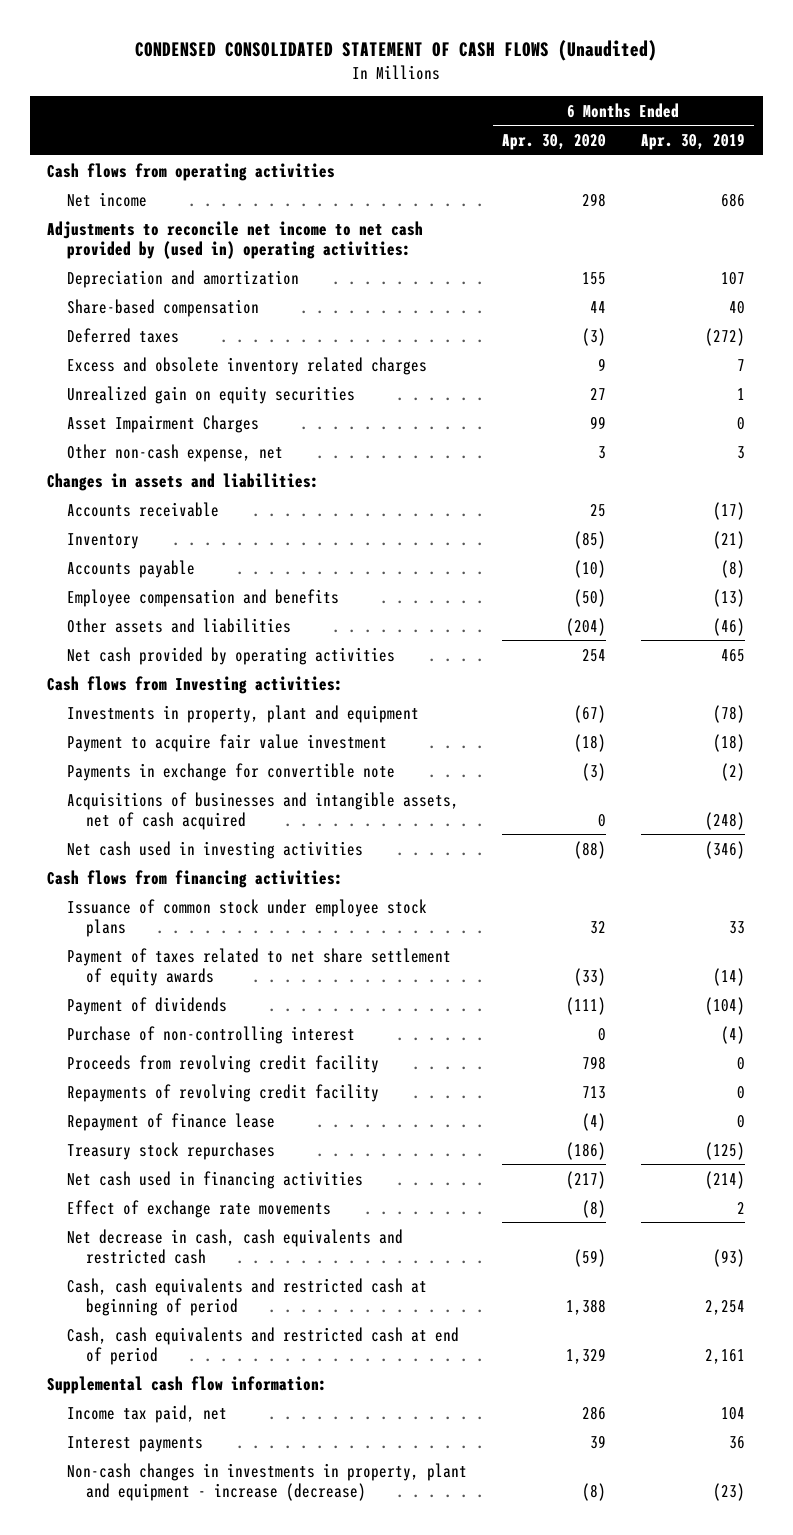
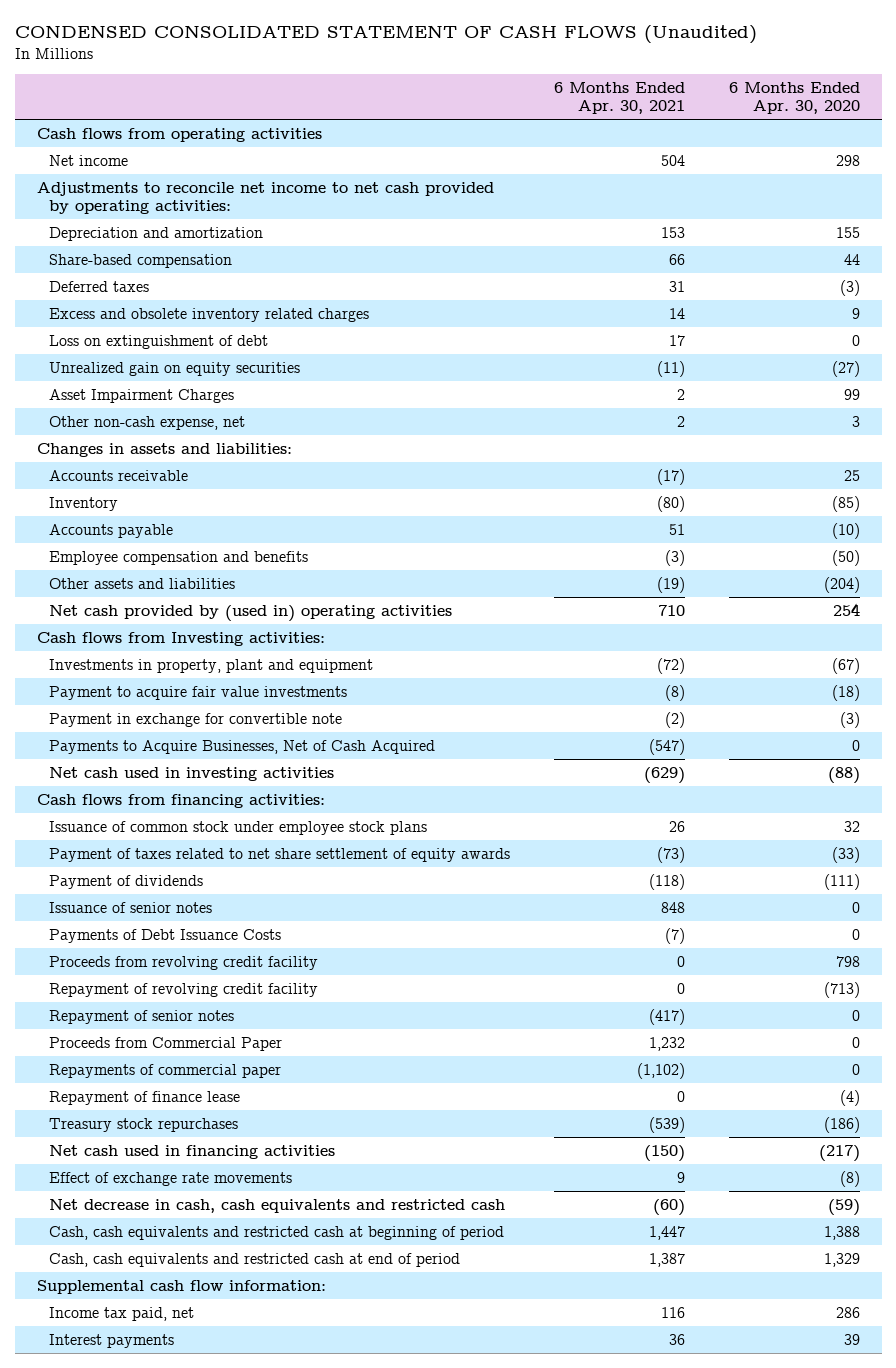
- | 6 Months Ended Apr. 30, 2020 | 6 Months Ended Apr. 30, 2019
+ | 6 Months Ended Apr. 30, 2021 | 6 Months Ended Apr. 30, 2020
- Adjustments to reconcile net income to net cash provided by (used in) operating activities:
+ Adjustments to reconcile net income to net cash provided by operating activities:
- Unrealized gain on equity securities | 27 | 1
+ Loss on extinguishment of debt | 17 | 0
+ Unrealized gain on equity securities | (11) | (27)
- Net cash provided by operating activities | 254 | 465
+ Net cash provided by (used in) operating activities | 710 | 254
- Payment to acquire fair value investment | (18) | (18)
- Payments in exchange for convertible note | (3) | (2)
- Acquisitions of businesses and intangible assets, net of cash acquired | 0 | (248)
+ Payment to acquire fair value investments | (8) | (18)
+ Payment in exchange for convertible note | (2) | (3)
+ Payments to Acquire Businesses, Net of Cash Acquired | (547) | 0
- Purchase of non-controlling interest | 0 | (4)
+ Issuance of senior notes | 848 | 0
+ Payments of Debt Issuance Costs | (7) | 0
- Repayments of revolving credit facility | 713 | 0
+ Repayment of revolving credit facility | 0 | (713)
+ Repayment of senior notes | (417) | 0
+ Proceeds from Commercial Paper | 1,232 | 0
+ Repayments of commercial paper | (1,102) | 0
- Non-cash changes in investments in property, plant and equipment - increase (decrease) | (8) | (23)

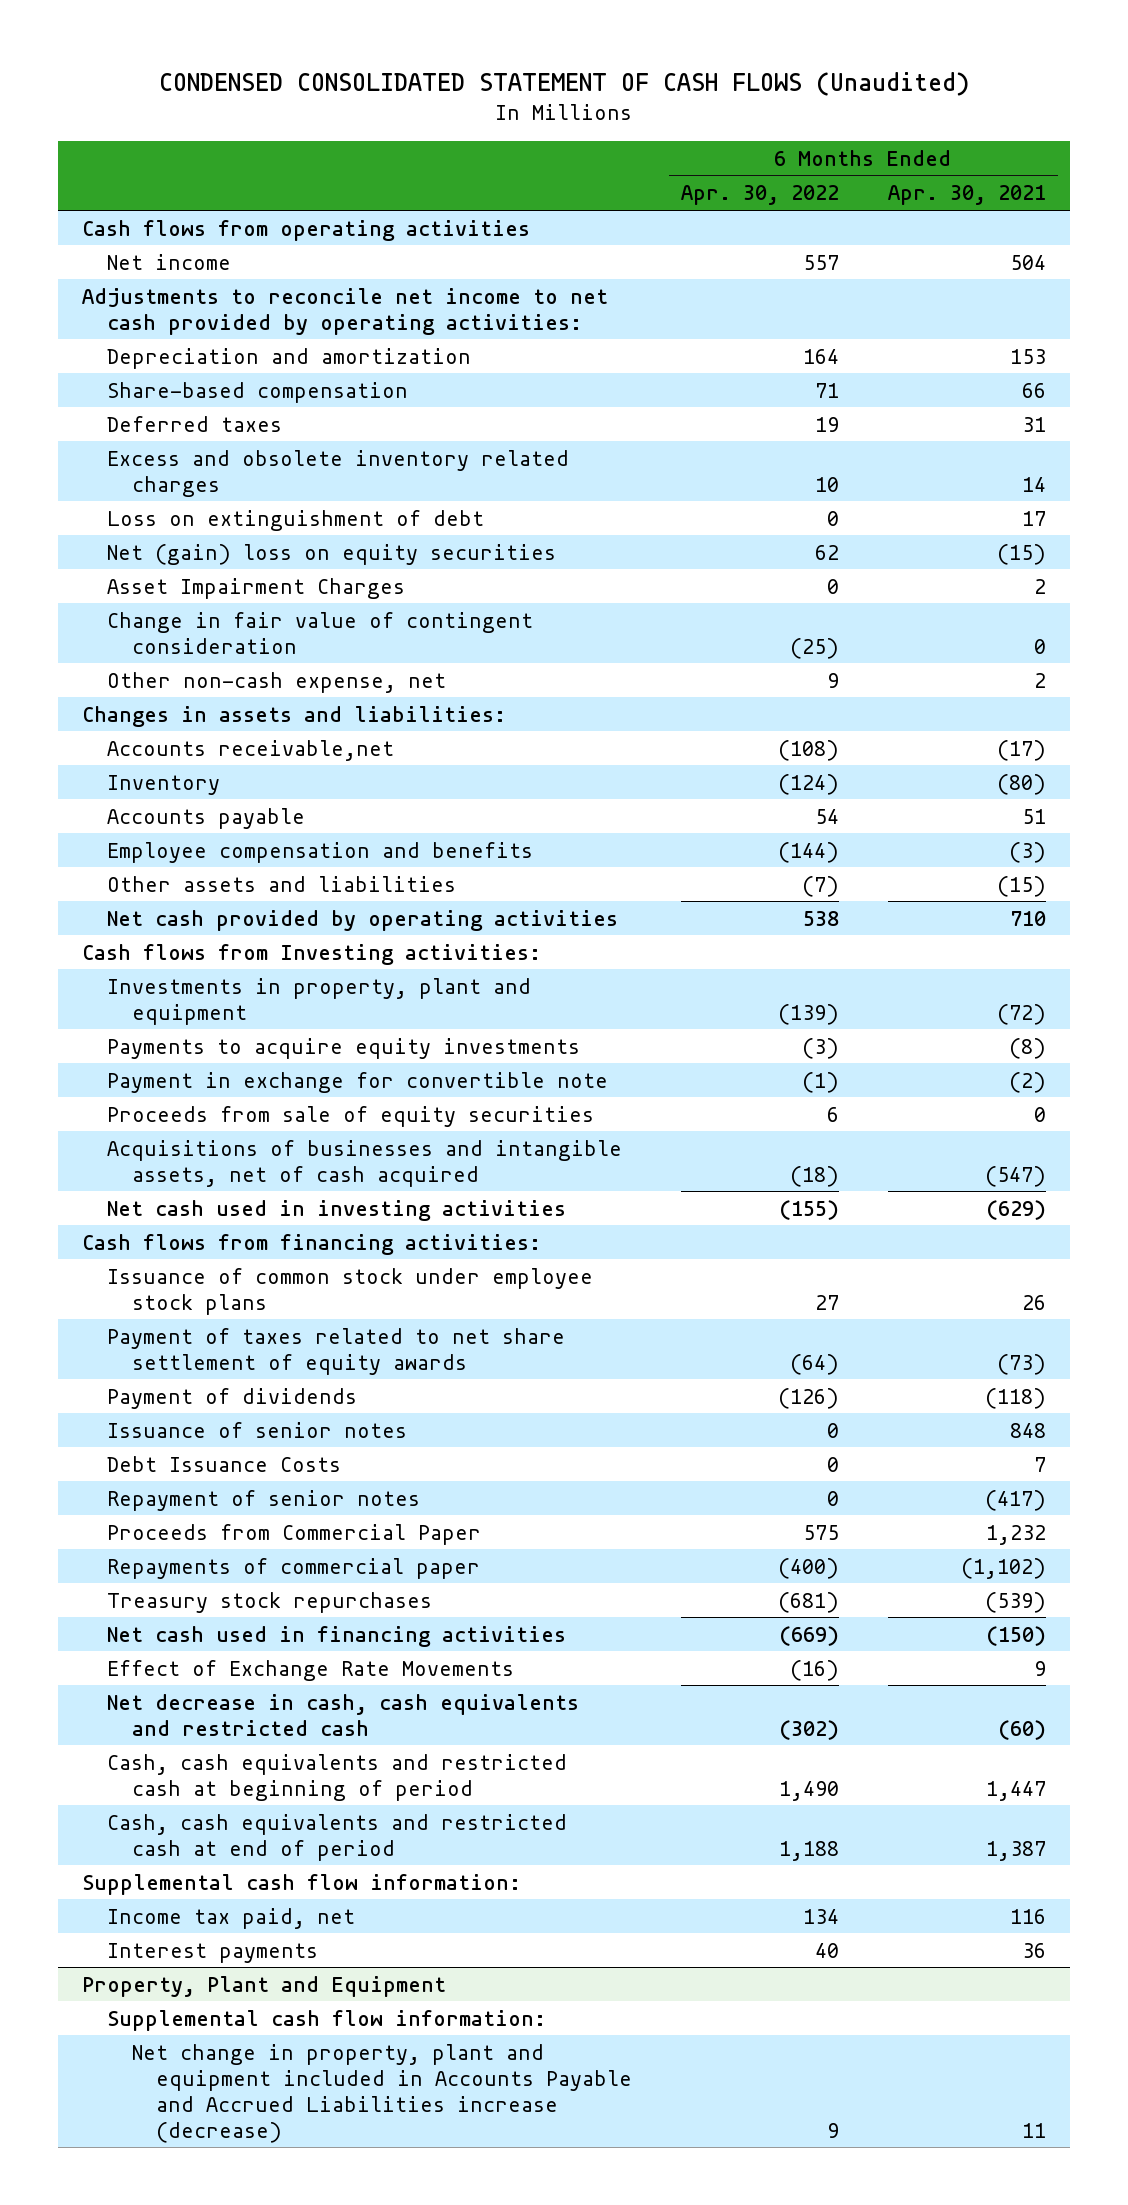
- | 6 Months Ended Apr. 30, 2021 | 6 Months Ended Apr. 30, 2020
+ | 6 Months Ended Apr. 30, 2022 | 6 Months Ended Apr. 30, 2021
- Unrealized gain on equity securities | (11) | (27)
+ Net (gain) loss on equity securities | 62 | (15)
+ Change in fair value of contingent consideration | (25) | 0
- Accounts receivable | (17) | 25
+ Accounts receivable,net | (108) | (17)
- Other assets and liabilities | (19) | (204)
- Net cash provided by (used in) operating activities | 710 | 254
+ Other assets and liabilities | (7) | (15)
+ Net cash provided by operating activities | 538 | 710
- Payment to acquire fair value investments | (8) | (18)
+ Payments to acquire equity investments | (3) | (8)
- Payments to Acquire Businesses, Net of Cash Acquired | (547) | 0
+ Proceeds from sale of equity securities | 6 | 0
+ Acquisitions of businesses and intangible assets, net of cash acquired | (18) | (547)
- Payments of Debt Issuance Costs | (7) | 0
- Proceeds from revolving credit facility | 0 | 798
- Repayment of revolving credit facility | 0 | (713)
+ Debt Issuance Costs | 0 | 7
- Repayment of finance lease | 0 | (4)
- Effect of exchange rate movements | 9 | (8)
+ Effect of Exchange Rate Movements | (16) | 9
+ Property, Plant and Equipment
+ Supplemental cash flow information:
+ Net change in property, plant and equipment included in Accounts Payable and Accrued Liabilities increase (decrease) | 9 | 11

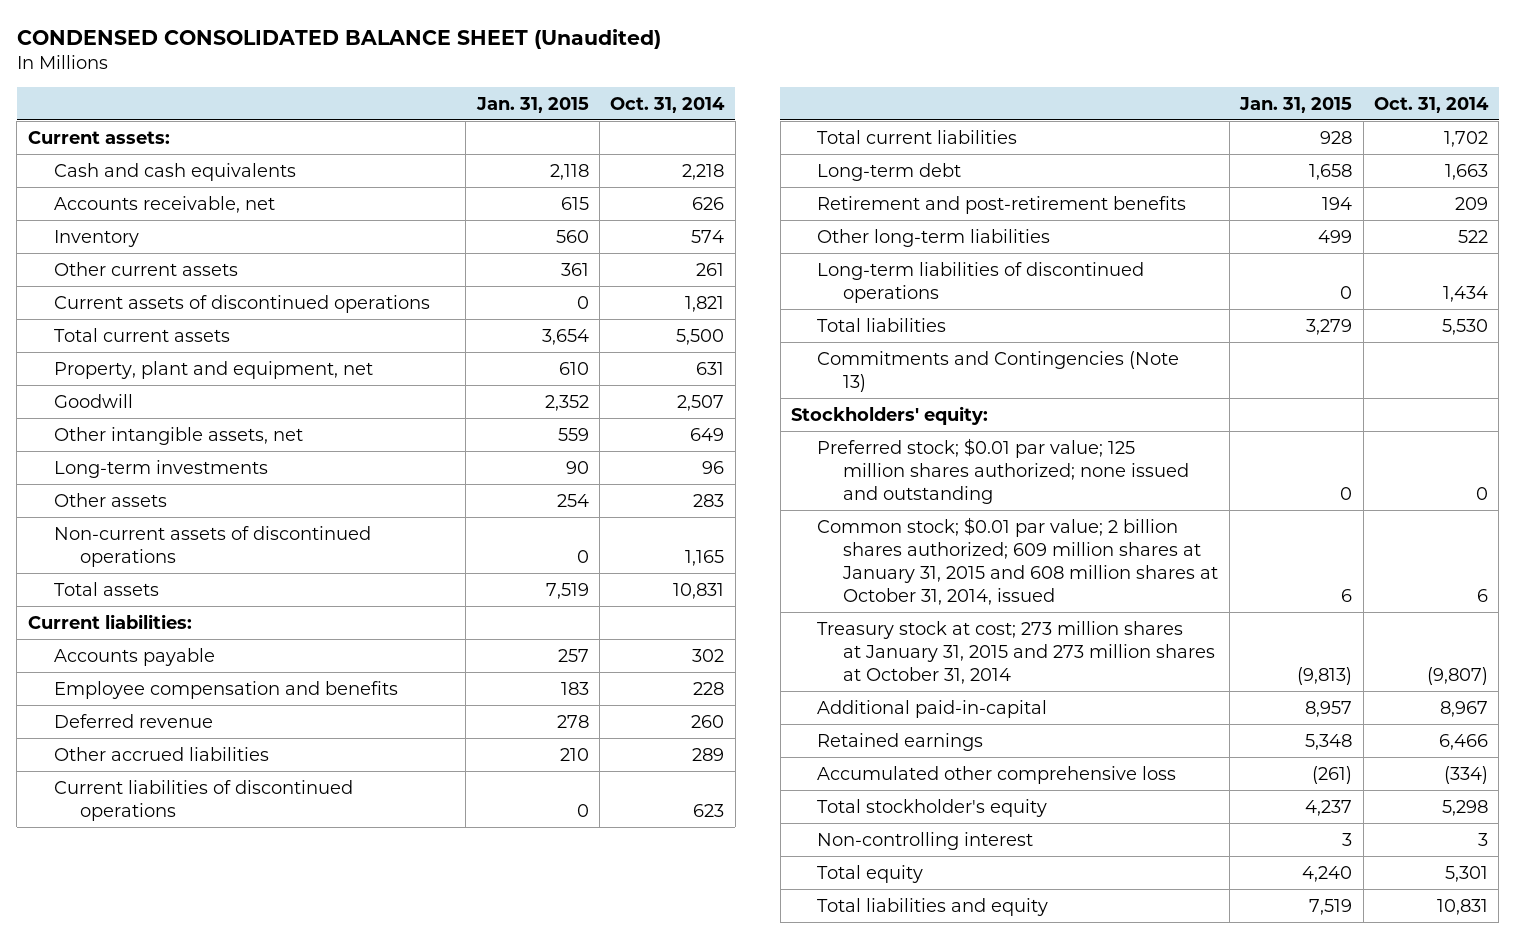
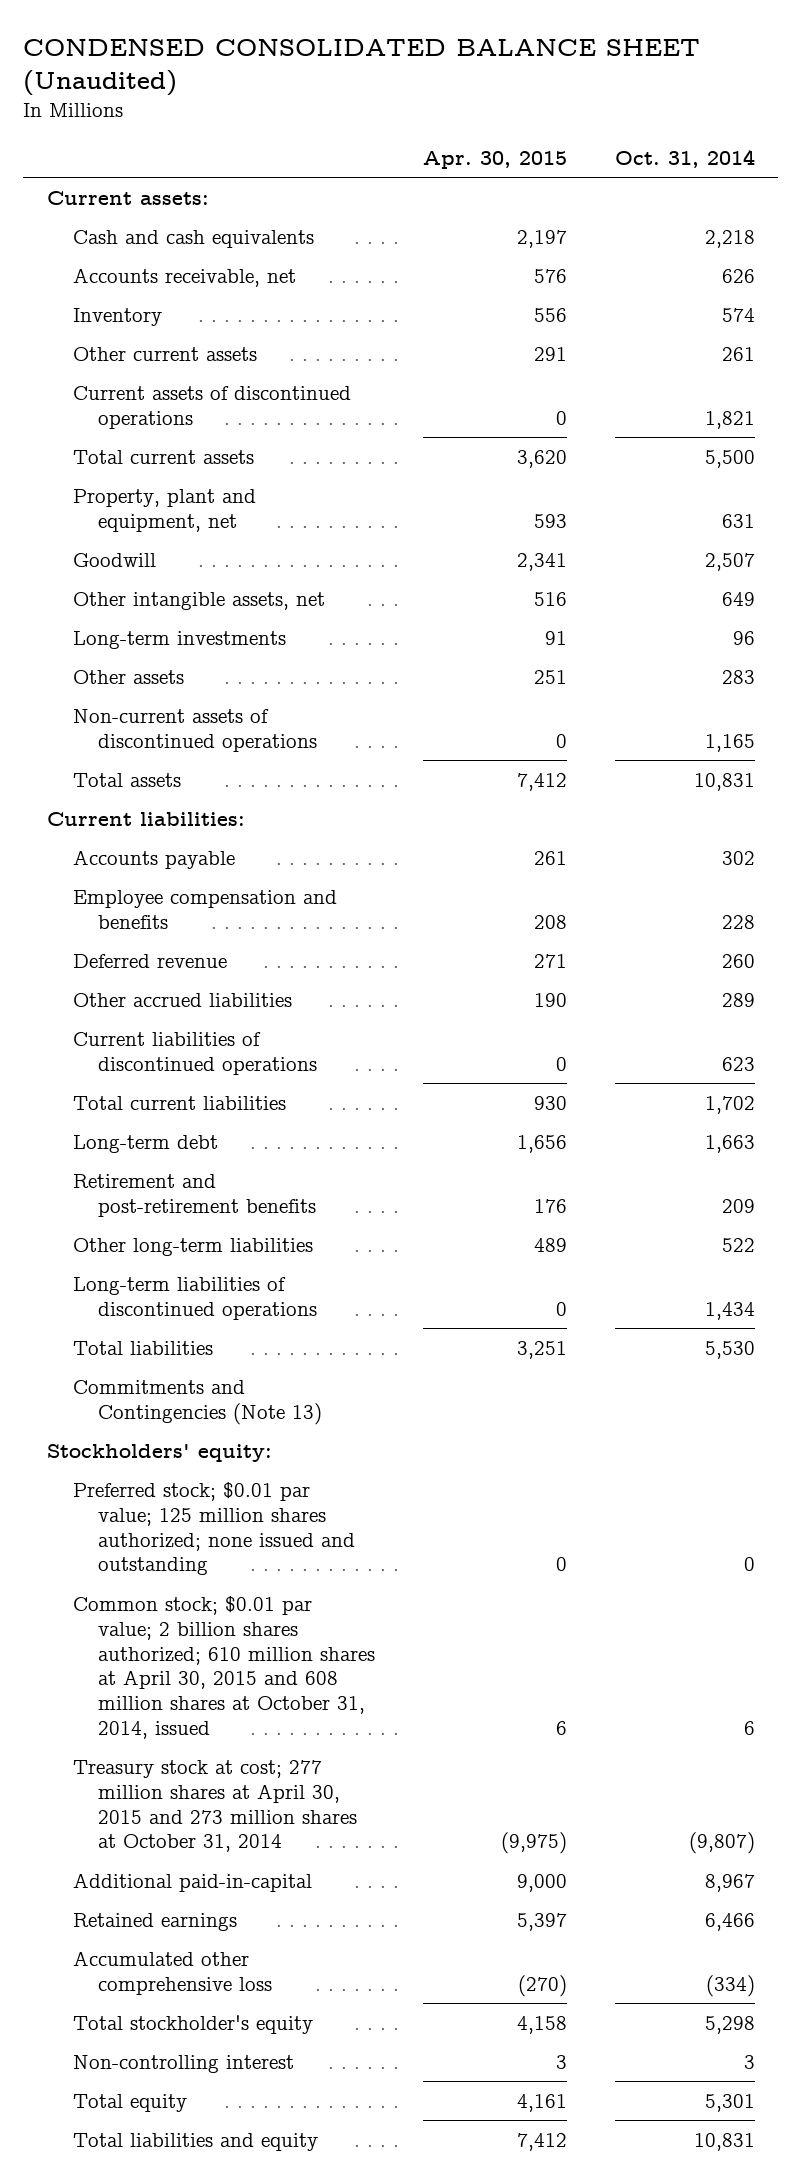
- | Jan. 31, 2015 | Oct. 31, 2014
+ | Apr. 30, 2015 | Oct. 31, 2014
- Common stock; $0.01 par value; 2 billion shares authorized; 609 million shares at January 31, 2015 and 608 million shares at October 31, 2014, issued | 6 | 6
- Treasury stock at cost; 273 million shares at January 31, 2015 and 273 million shares at October 31, 2014 | (9,813) | (9,807)
+ Common stock; $0.01 par value; 2 billion shares authorized; 610 million shares at April 30, 2015 and 608 million shares at October 31, 2014, issued | 6 | 6
+ Treasury stock at cost; 277 million shares at April 30, 2015 and 273 million shares at October 31, 2014 | (9,975) | (9,807)

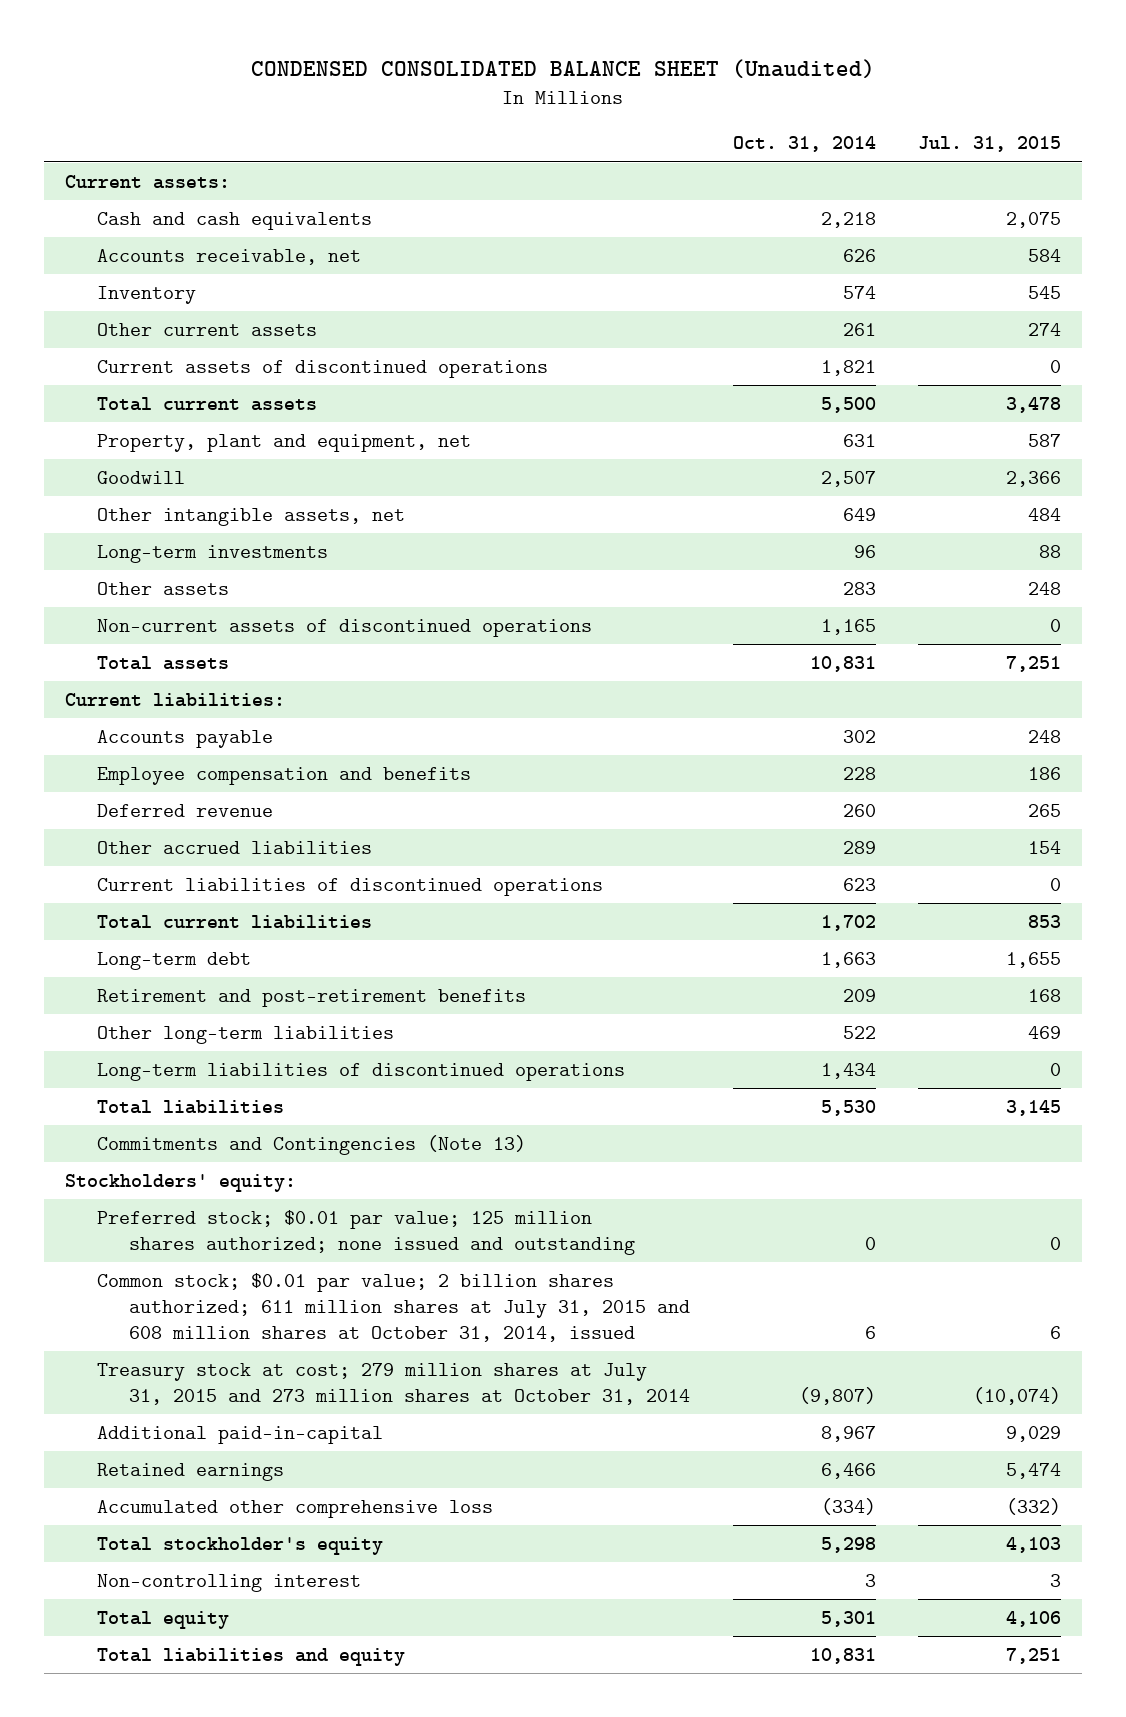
- | Apr. 30, 2015 | Oct. 31, 2014
+ | Oct. 31, 2014 | Jul. 31, 2015
- Common stock; $0.01 par value; 2 billion shares authorized; 610 million shares at April 30, 2015 and 608 million shares at October 31, 2014, issued | 6 | 6
- Treasury stock at cost; 277 million shares at April 30, 2015 and 273 million shares at October 31, 2014 | (9,975) | (9,807)
+ Common stock; $0.01 par value; 2 billion shares authorized; 611 million shares at July 31, 2015 and 608 million shares at October 31, 2014, issued | 6 | 6
+ Treasury stock at cost; 279 million shares at July 31, 2015 and 273 million shares at October 31, 2014 | (9,807) | (10,074)

